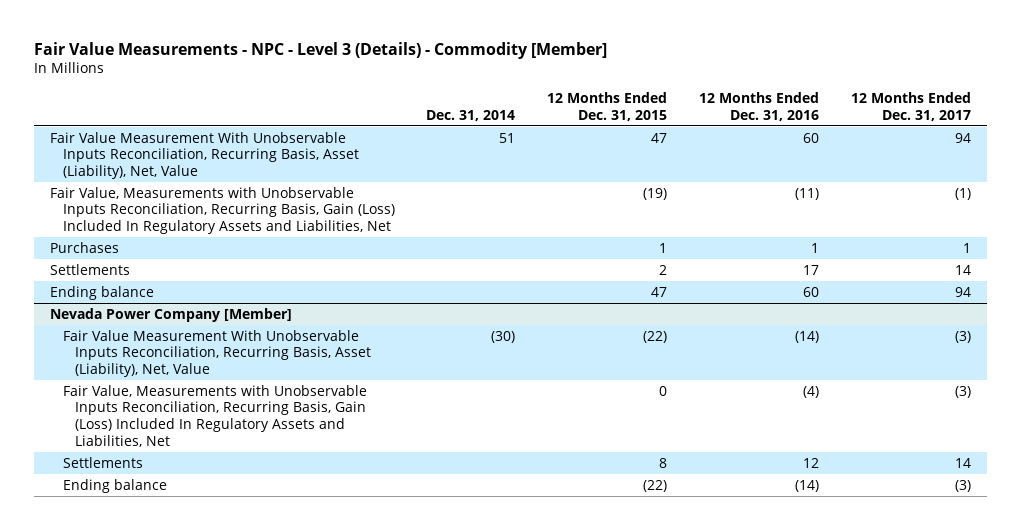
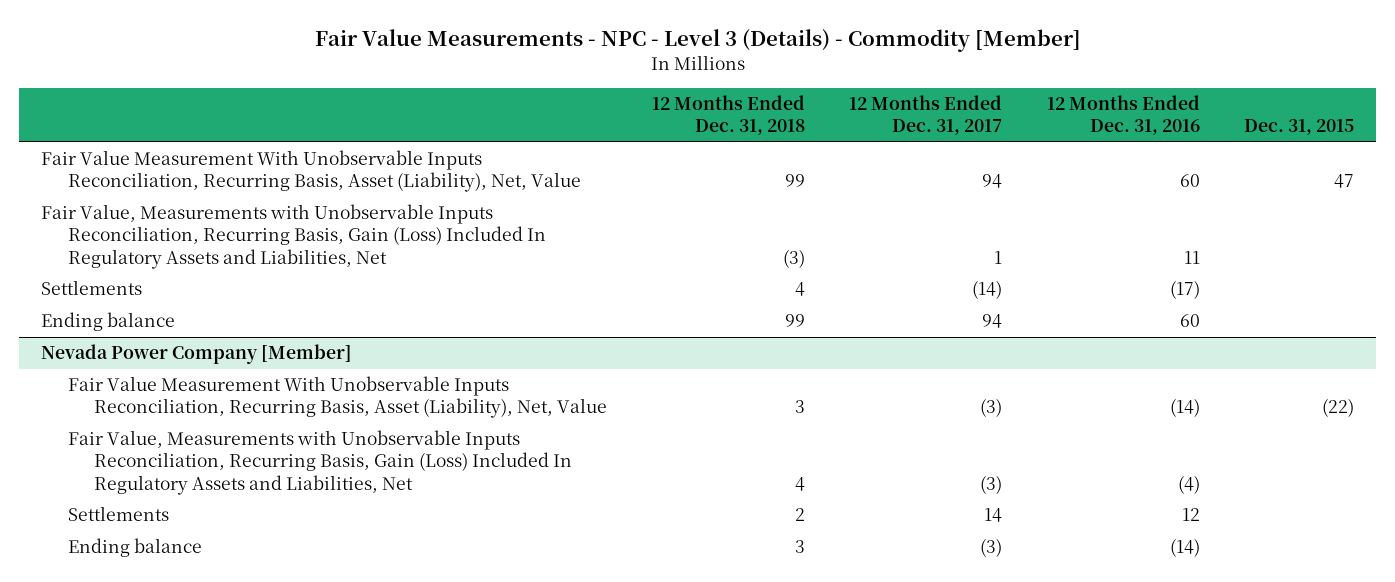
- | Dec. 31, 2014 | 12 Months Ended Dec. 31, 2015 | 12 Months Ended Dec. 31, 2016 | 12 Months Ended Dec. 31, 2017
+ | 12 Months Ended Dec. 31, 2018 | 12 Months Ended Dec. 31, 2017 | 12 Months Ended Dec. 31, 2016 | Dec. 31, 2015
- Fair Value, Measurements with Unobservable Inputs Reconciliation, Recurring Basis, Gain (Loss) Included In Regulatory Assets and Liabilities, Net | | (19) | (11) | (1)
- Purchases | | 1 | 1 | 1
- Settlements | | 2 | 17 | 14
+ Fair Value, Measurements with Unobservable Inputs Reconciliation, Recurring Basis, Gain (Loss) Included In Regulatory Assets and Liabilities, Net | (3) | 1 | 11 |
+ Settlements | 4 | (14) | (17) |

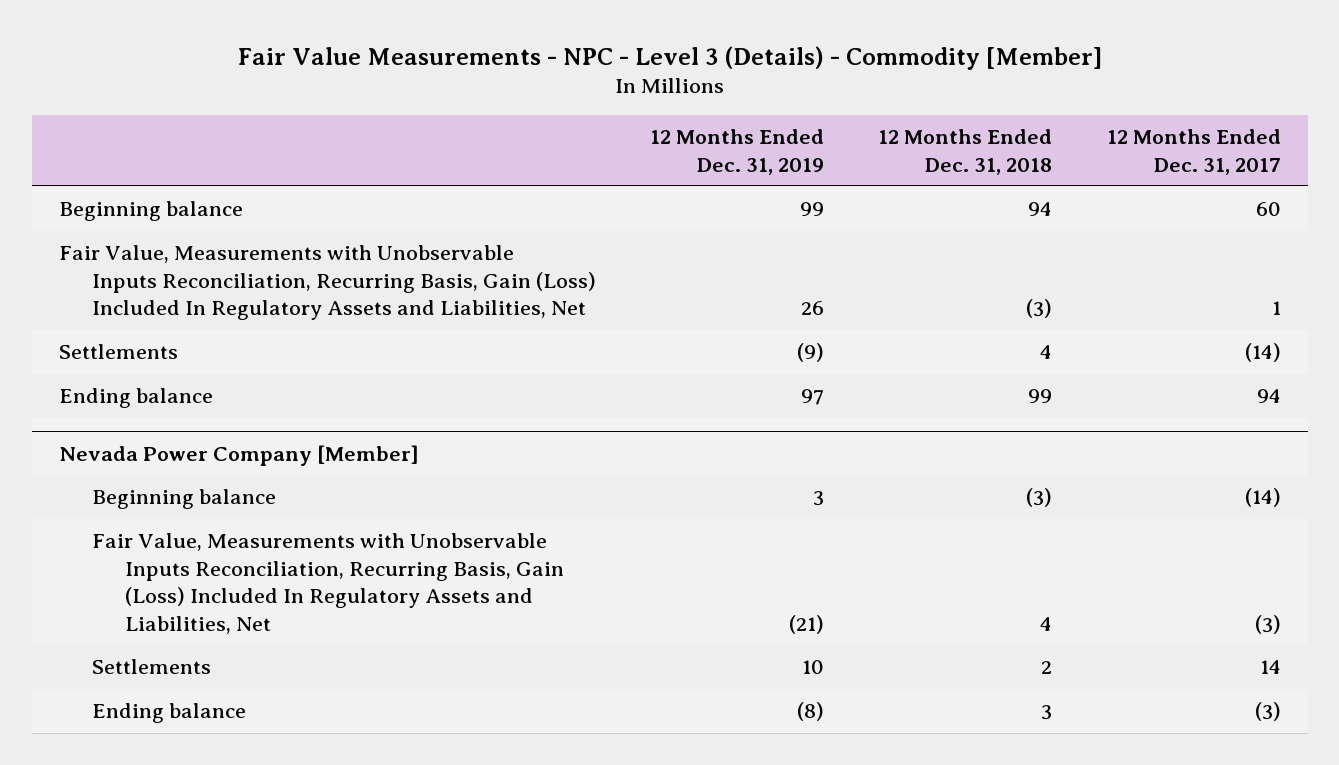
- | 12 Months Ended Dec. 31, 2018 | 12 Months Ended Dec. 31, 2017 | 12 Months Ended Dec. 31, 2016 | Dec. 31, 2015
+ | 12 Months Ended Dec. 31, 2019 | 12 Months Ended Dec. 31, 2018 | 12 Months Ended Dec. 31, 2017
- Fair Value Measurement With Unobservable Inputs Reconciliation, Recurring Basis, Asset (Liability), Net, Value | 99 | 94 | 60 | 47
+ Beginning balance | 99 | 94 | 60
@ Nevada Power Company [Member]
- Fair Value Measurement With Unobservable Inputs Reconciliation, Recurring Basis, Asset (Liability), Net, Value | 3 | (3) | (14) | (22)
+ Beginning balance | 3 | (3) | (14)

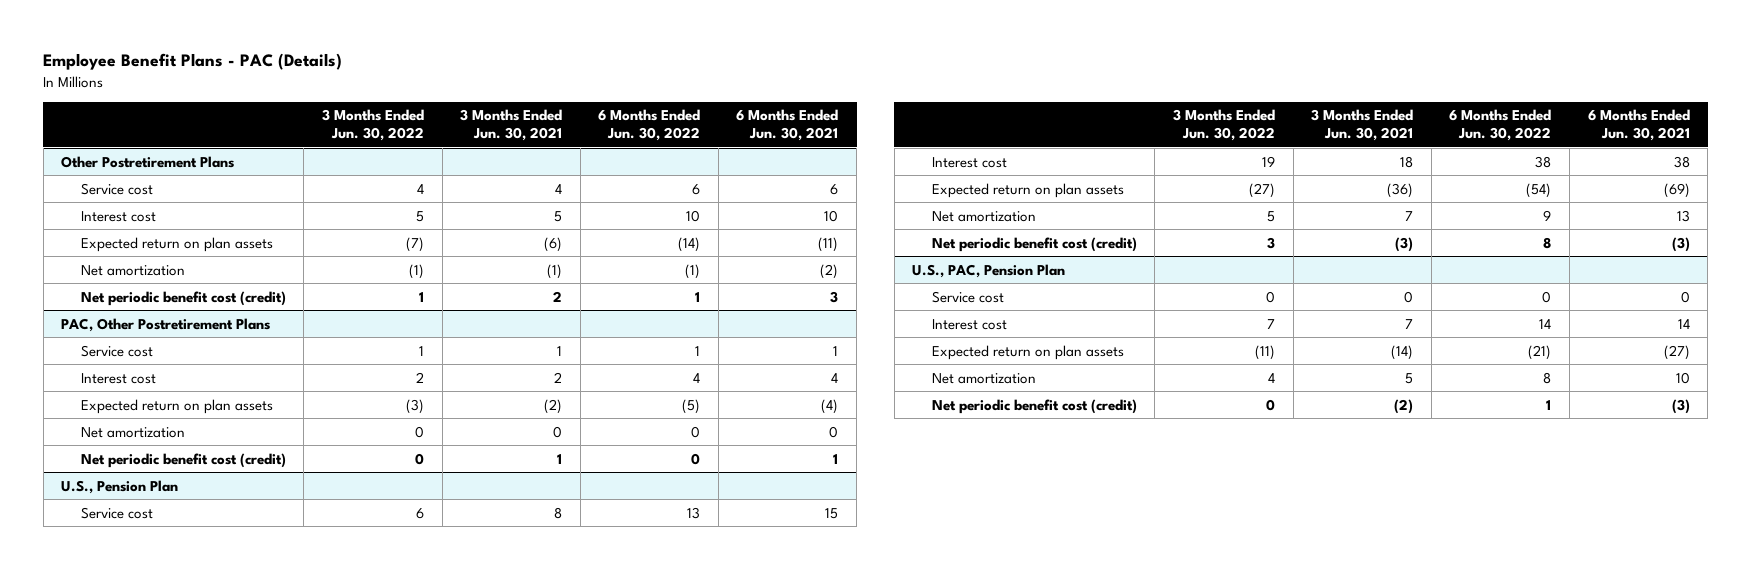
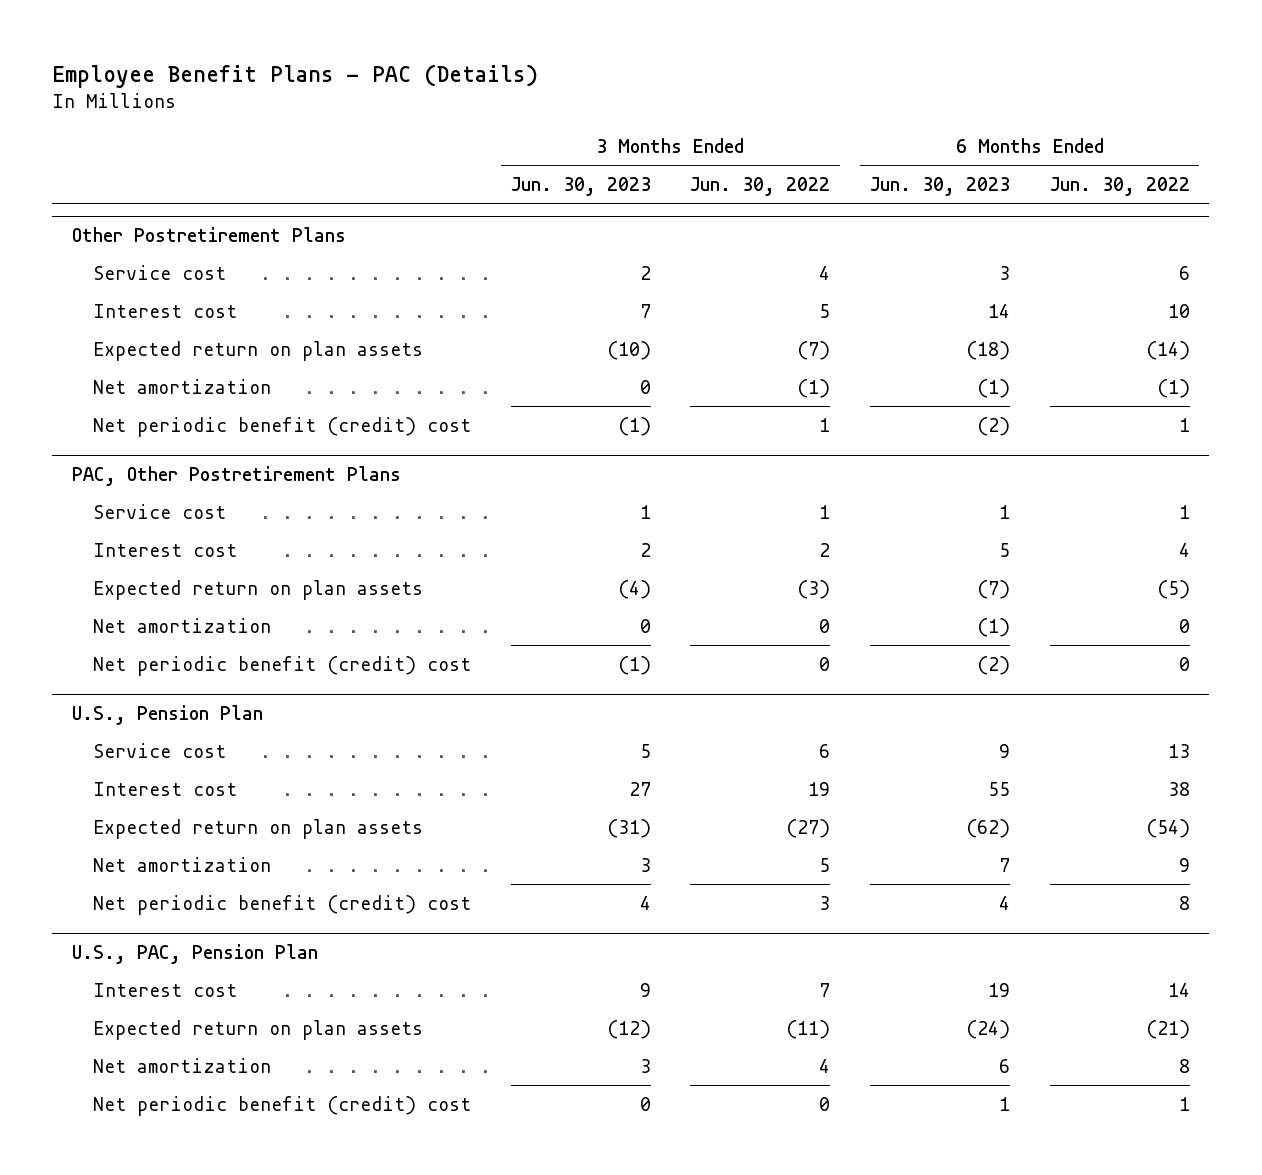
- | 3 Months Ended Jun. 30, 2022 | 3 Months Ended Jun. 30, 2021 | 6 Months Ended Jun. 30, 2022 | 6 Months Ended Jun. 30, 2021
+ | 3 Months Ended Jun. 30, 2023 | 3 Months Ended Jun. 30, 2022 | 6 Months Ended Jun. 30, 2023 | 6 Months Ended Jun. 30, 2022
@ Other Postretirement Plans
- Net periodic benefit cost (credit) | 1 | 2 | 1 | 3
+ Net periodic benefit (credit) cost | (1) | 1 | (2) | 1
@ PAC, Other Postretirement Plans
- Net periodic benefit cost (credit) | 0 | 1 | 0 | 1
+ Net periodic benefit (credit) cost | (1) | 0 | (2) | 0
@ U.S., Pension Plan
- Net periodic benefit cost (credit) | 3 | (3) | 8 | (3)
+ Net periodic benefit (credit) cost | 4 | 3 | 4 | 8
@ U.S., PAC, Pension Plan
- Service cost | 0 | 0 | 0 | 0
- Net periodic benefit cost (credit) | 0 | (2) | 1 | (3)
+ Net periodic benefit (credit) cost | 0 | 0 | 1 | 1

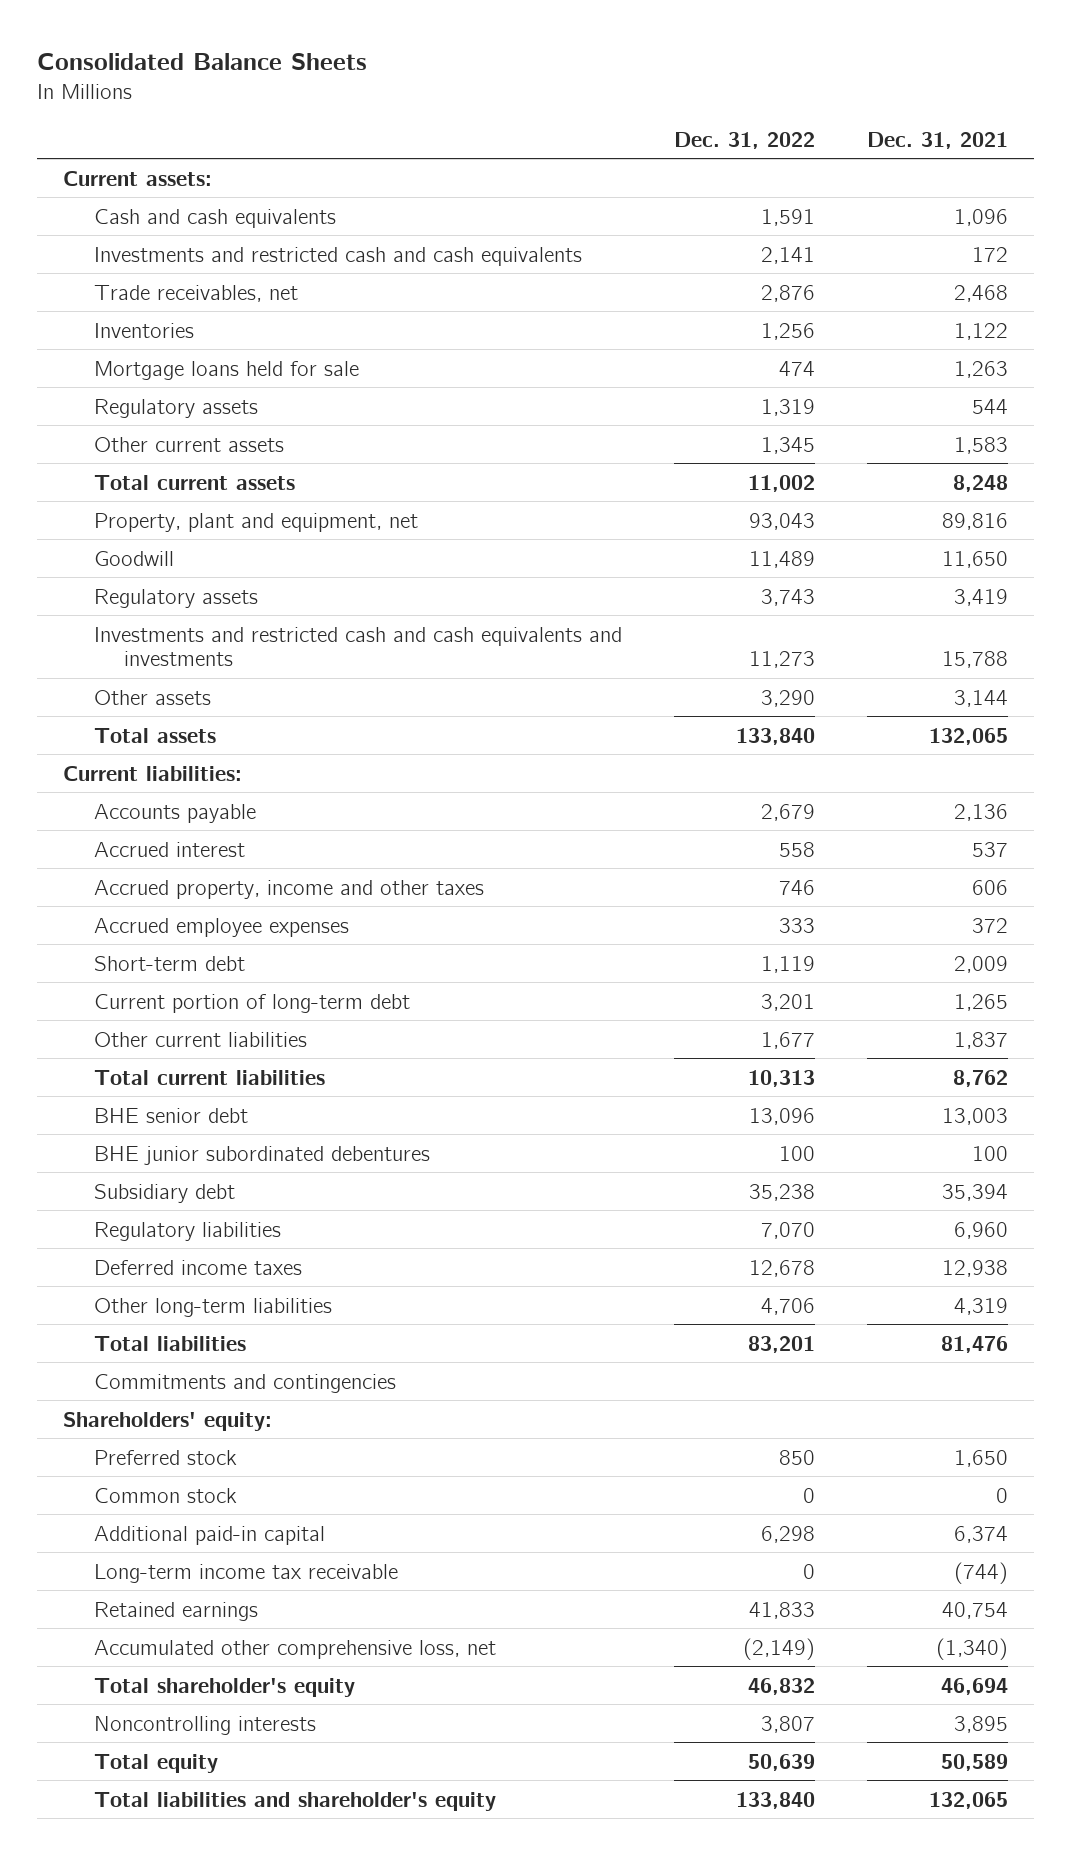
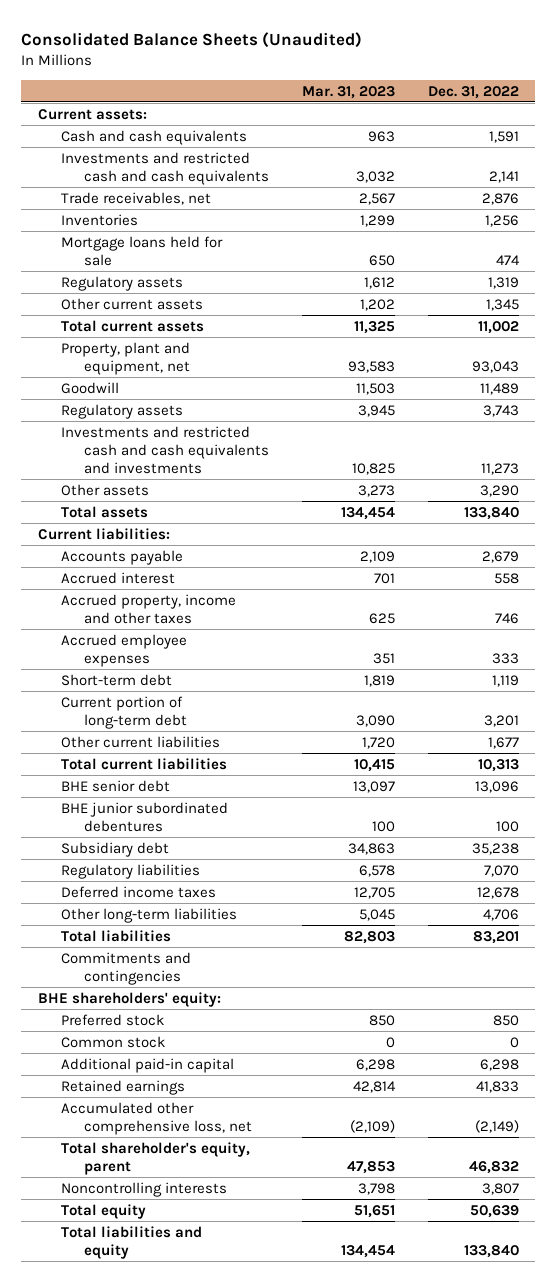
- Consolidated Balance Sheets
+ Consolidated Balance Sheets (Unaudited)
- | Dec. 31, 2022 | Dec. 31, 2021
+ | Mar. 31, 2023 | Dec. 31, 2022
- Shareholders' equity:
+ BHE shareholders' equity:
- Long-term income tax receivable | 0 | (744)
- Total shareholder's equity | 46,832 | 46,694
+ Total shareholder's equity, parent | 47,853 | 46,832
- Total liabilities and shareholder's equity | 133,840 | 132,065
+ Total liabilities and equity | 134,454 | 133,840

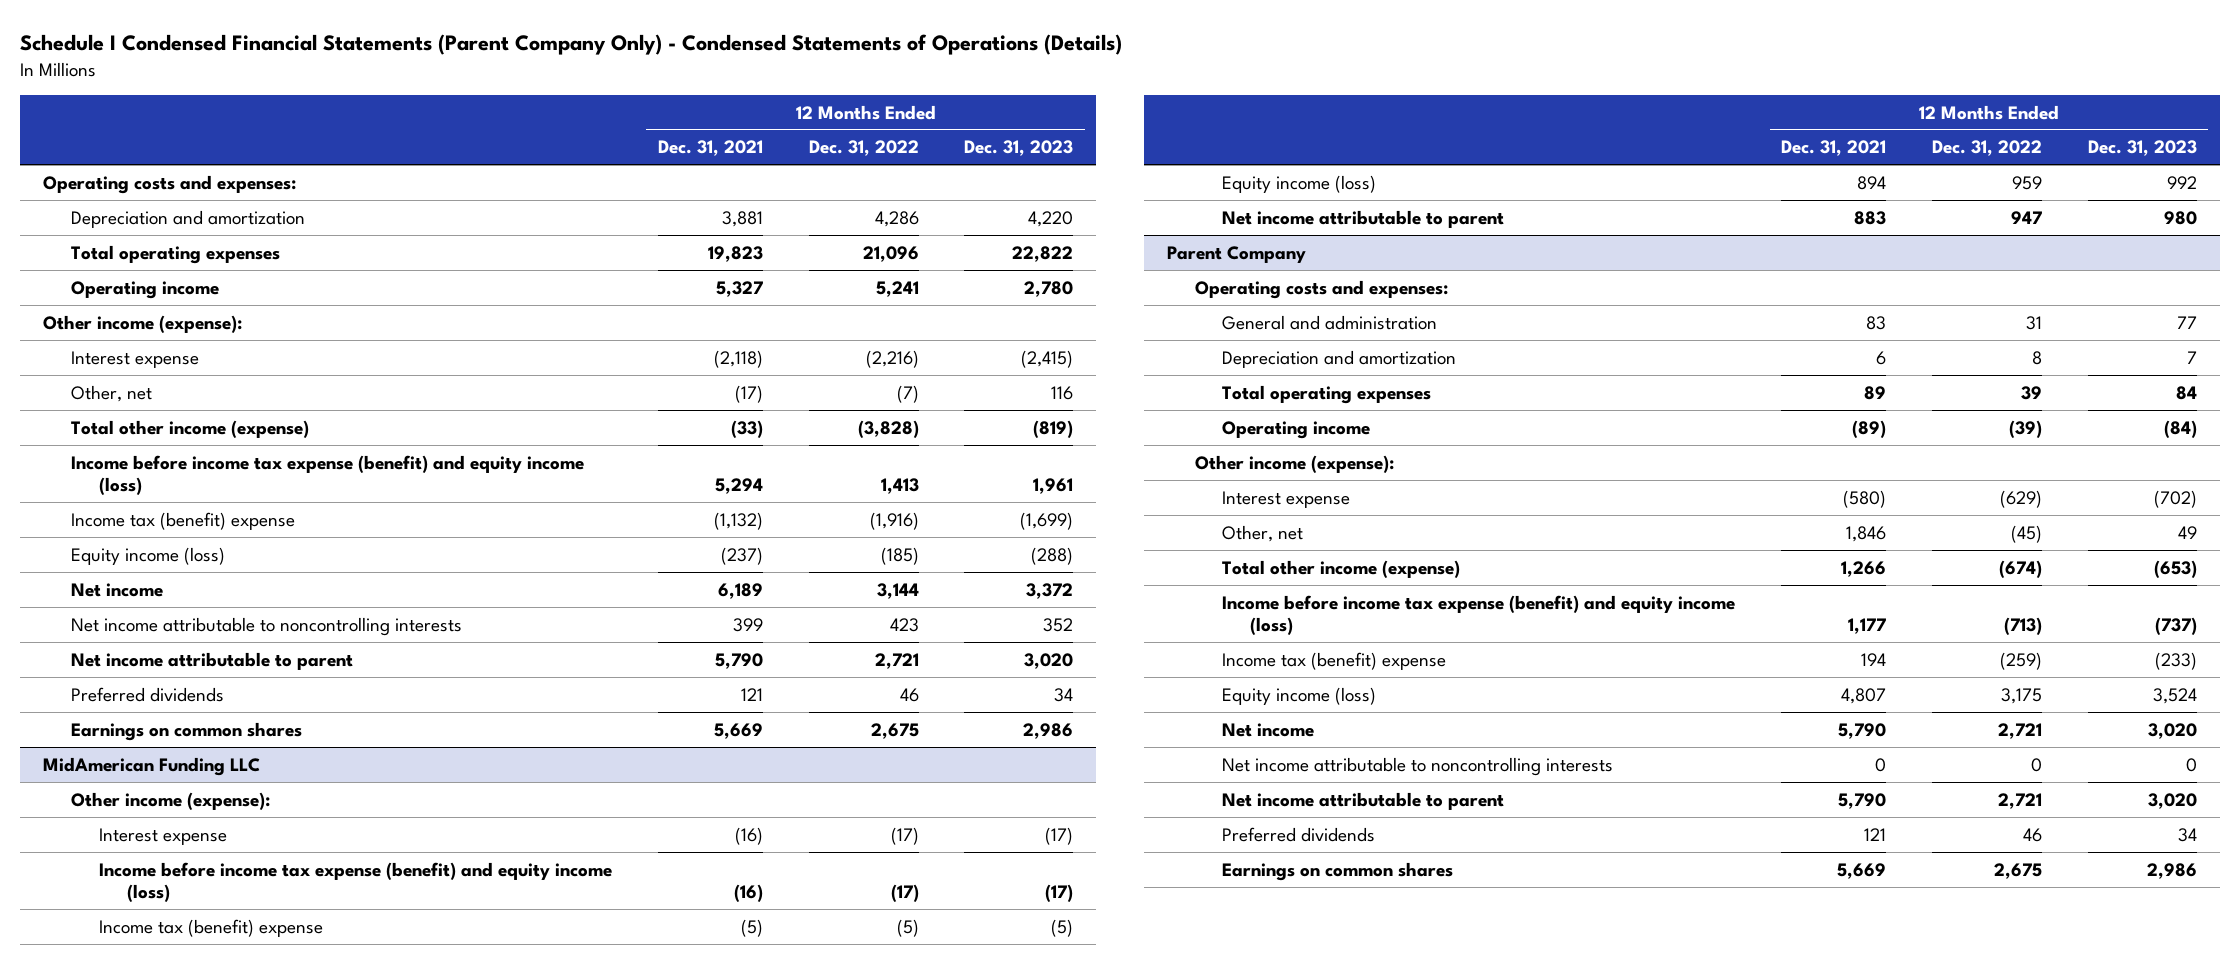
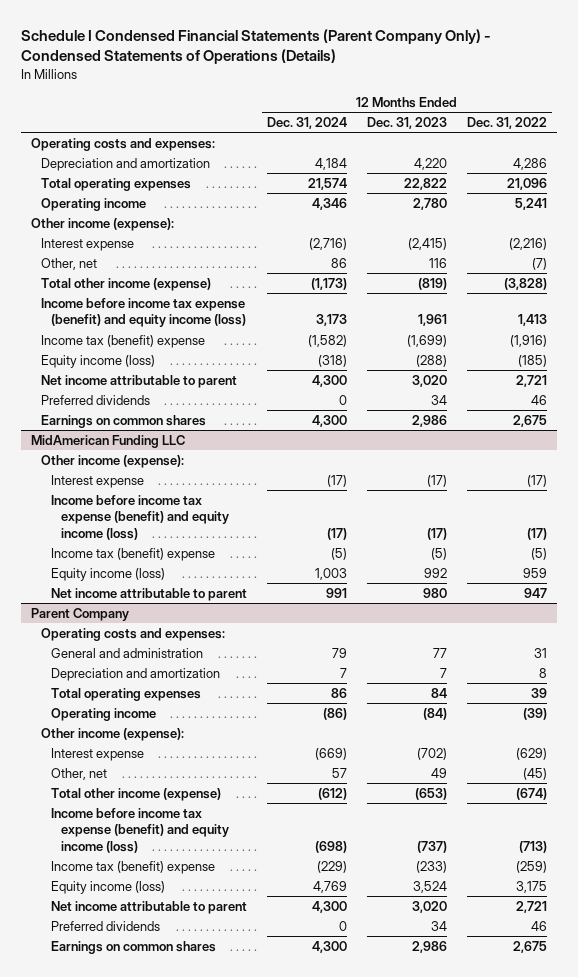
- | 12 Months Ended Dec. 31, 2021 | 12 Months Ended Dec. 31, 2022 | 12 Months Ended Dec. 31, 2023
+ | 12 Months Ended Dec. 31, 2024 | 12 Months Ended Dec. 31, 2023 | 12 Months Ended Dec. 31, 2022
- Net income | 6,189 | 3,144 | 3,372
- Net income attributable to noncontrolling interests | 399 | 423 | 352
@ Parent Company
- Net income | 5,790 | 2,721 | 3,020
- Net income attributable to noncontrolling interests | 0 | 0 | 0

